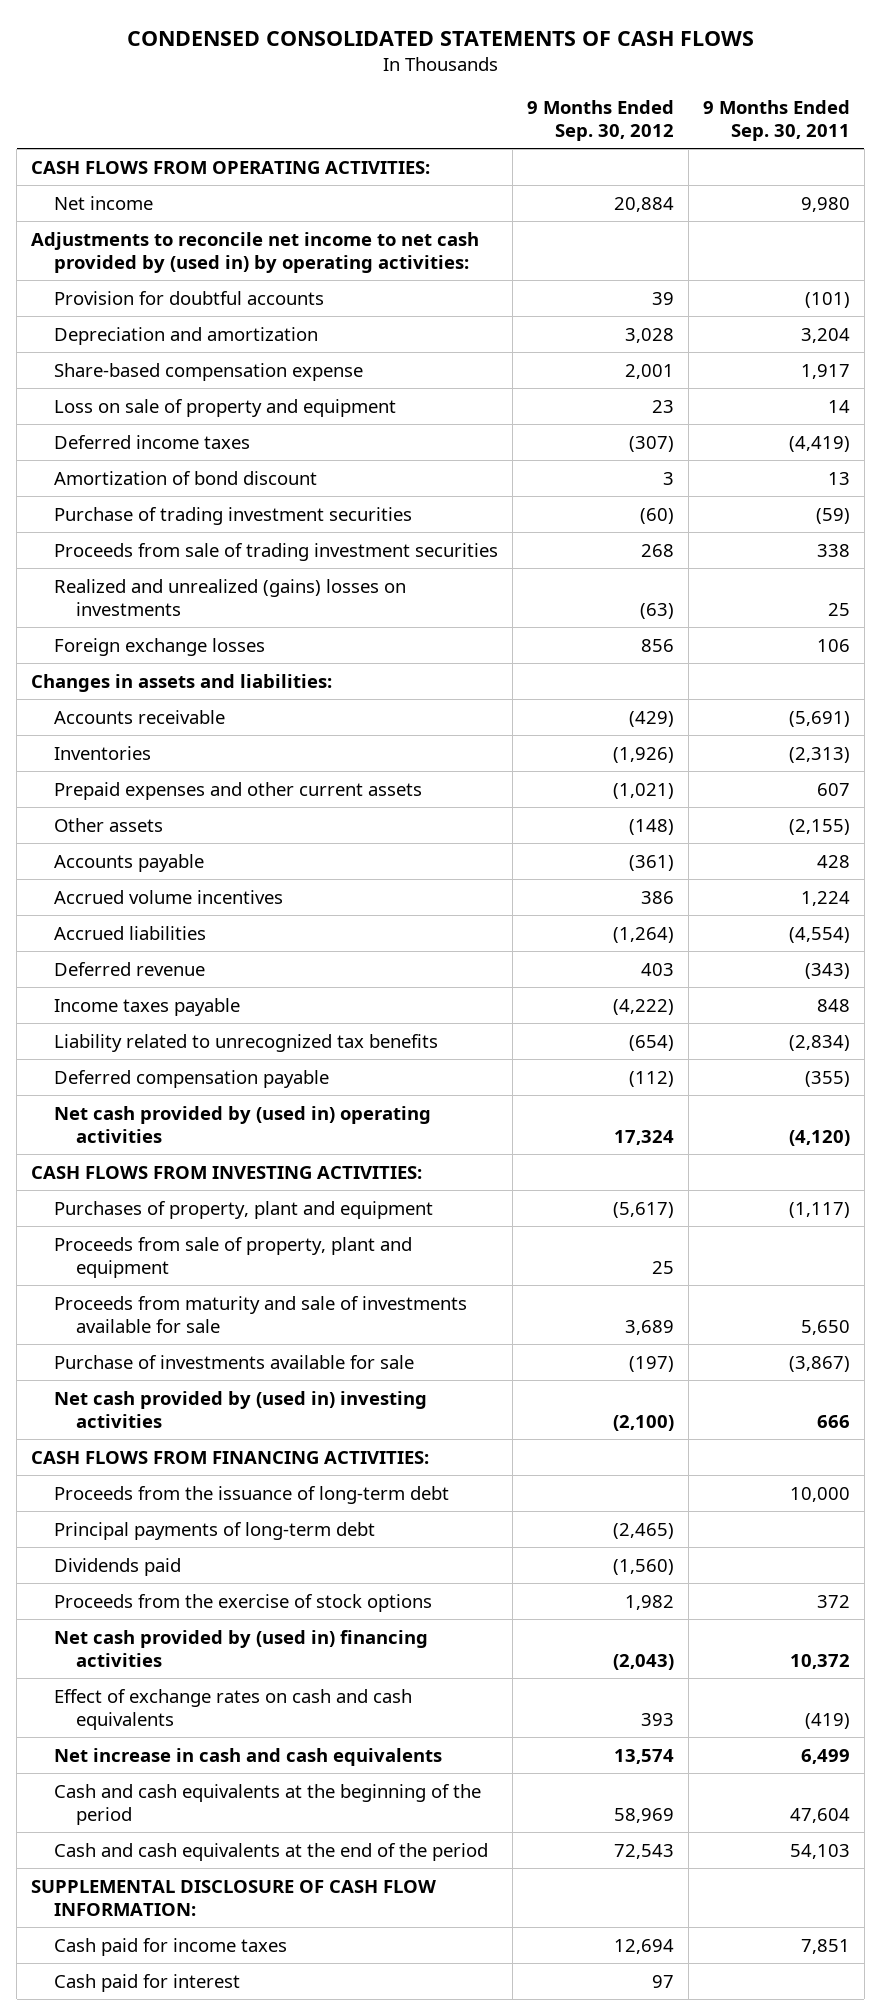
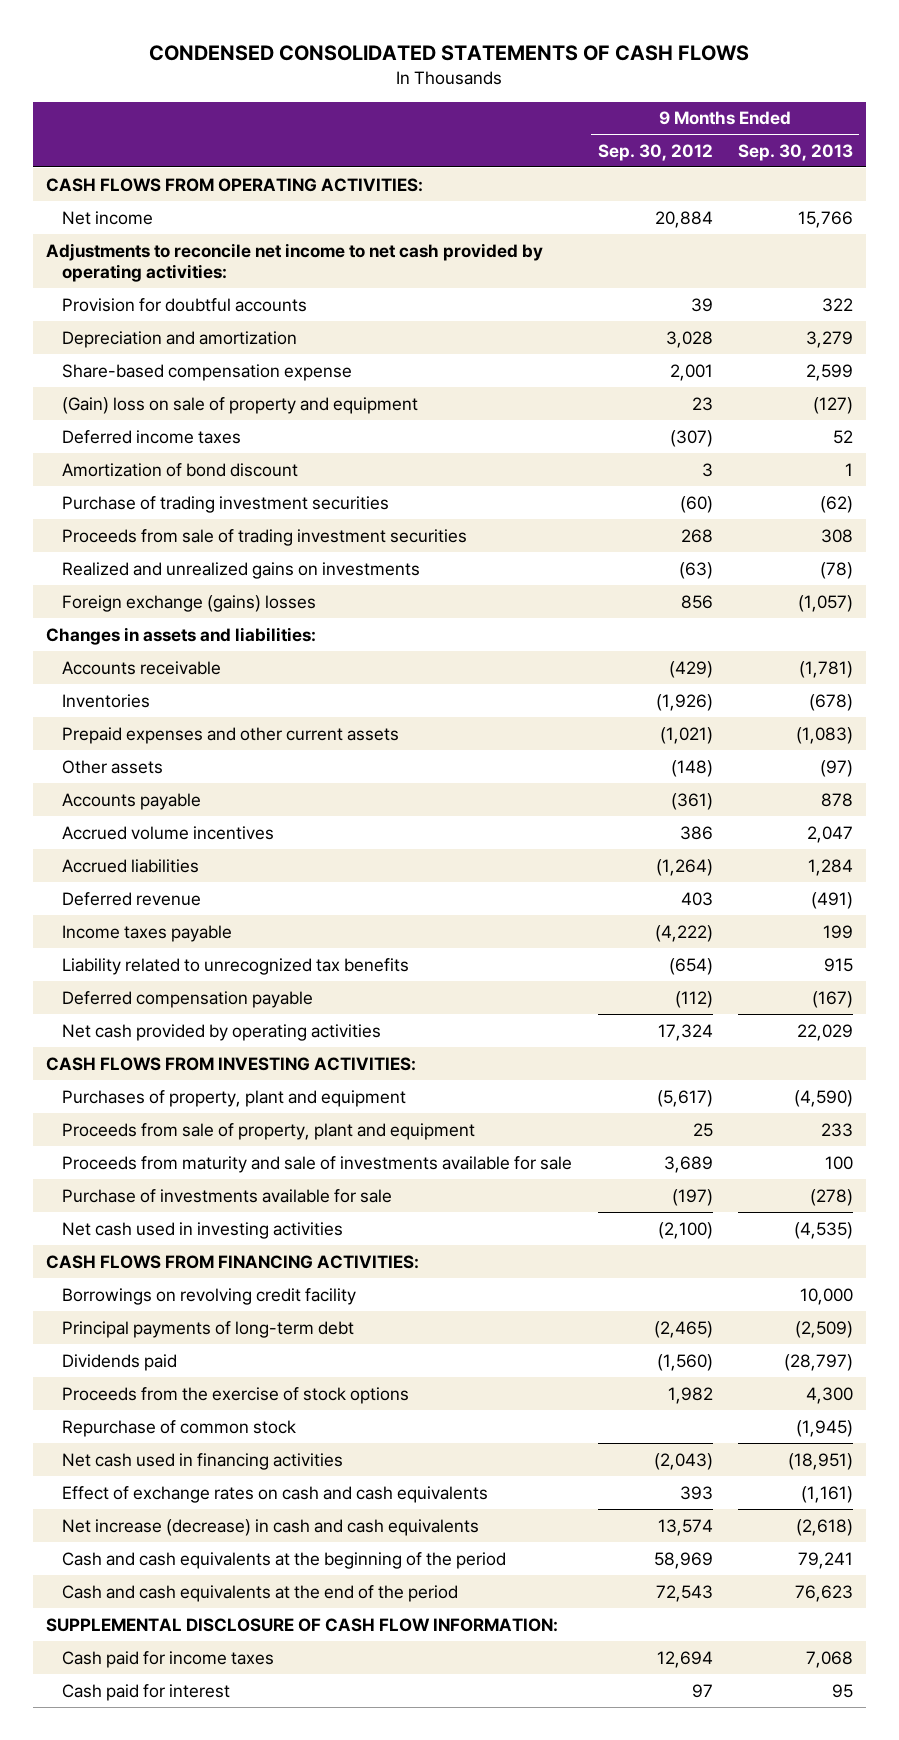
- | 9 Months Ended Sep. 30, 2012 | 9 Months Ended Sep. 30, 2011
+ | 9 Months Ended Sep. 30, 2012 | 9 Months Ended Sep. 30, 2013
- Adjustments to reconcile net income to net cash provided by (used in) by operating activities:
+ Adjustments to reconcile net income to net cash provided by operating activities:
- Loss on sale of property and equipment | 23 | 14
+ (Gain) loss on sale of property and equipment | 23 | (127)
- Realized and unrealized (gains) losses on investments | (63) | 25
- Foreign exchange losses | 856 | 106
+ Realized and unrealized gains on investments | (63) | (78)
+ Foreign exchange (gains) losses | 856 | (1,057)
- Net cash provided by (used in) operating activities | 17,324 | (4,120)
+ Net cash provided by operating activities | 17,324 | 22,029
- Net cash provided by (used in) investing activities | (2,100) | 666
+ Net cash used in investing activities | (2,100) | (4,535)
- Proceeds from the issuance of long-term debt | | 10,000
+ Borrowings on revolving credit facility | | 10,000
- Net cash provided by (used in) financing activities | (2,043) | 10,372
+ Repurchase of common stock | | (1,945)
+ Net cash used in financing activities | (2,043) | (18,951)
- Net increase in cash and cash equivalents | 13,574 | 6,499
+ Net increase (decrease) in cash and cash equivalents | 13,574 | (2,618)

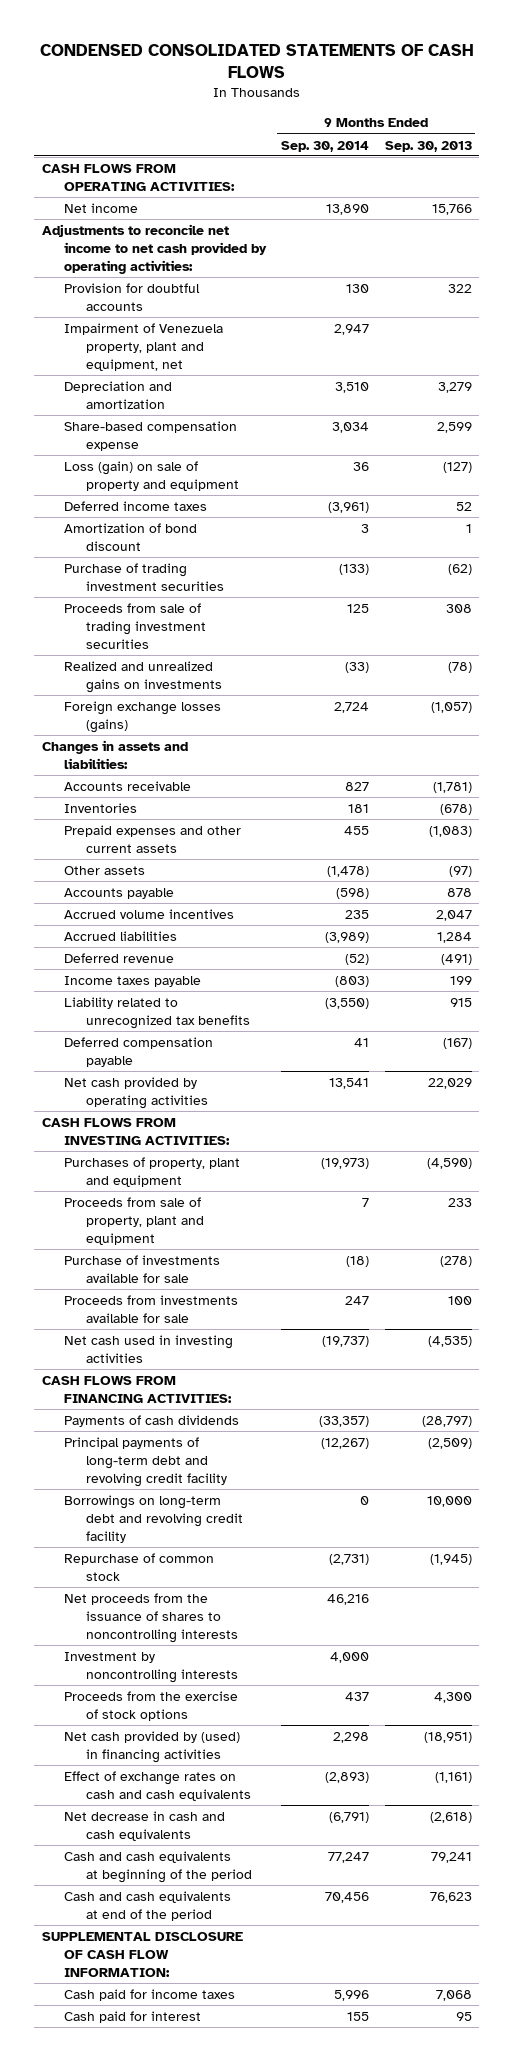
- | 9 Months Ended Sep. 30, 2012 | 9 Months Ended Sep. 30, 2013
+ | 9 Months Ended Sep. 30, 2014 | 9 Months Ended Sep. 30, 2013
+ Impairment of Venezuela property, plant and equipment, net | 2,947 |
- (Gain) loss on sale of property and equipment | 23 | (127)
+ Loss (gain) on sale of property and equipment | 36 | (127)
- Foreign exchange (gains) losses | 856 | (1,057)
+ Foreign exchange losses (gains) | 2,724 | (1,057)
- Proceeds from maturity and sale of investments available for sale | 3,689 | 100
+ Proceeds from investments available for sale | 247 | 100
- Borrowings on revolving credit facility | | 10,000
- Principal payments of long-term debt | (2,465) | (2,509)
- Dividends paid | (1,560) | (28,797)
+ Payments of cash dividends | (33,357) | (28,797)
+ Principal payments of long-term debt and revolving credit facility | (12,267) | (2,509)
+ Borrowings on long-term debt and revolving credit facility | 0 | 10,000
- Net cash used in financing activities | (2,043) | (18,951)
+ Net proceeds from the issuance of shares to noncontrolling interests | 46,216 |
+ Investment by noncontrolling interests | 4,000 |
moved down: Proceeds from the exercise of stock options | 437 | 4,300
+ Net cash provided by (used) in financing activities | 2,298 | (18,951)
- Net increase (decrease) in cash and cash equivalents | 13,574 | (2,618)
- Cash and cash equivalents at the beginning of the period | 58,969 | 79,241
- Cash and cash equivalents at the end of the period | 72,543 | 76,623
+ Net decrease in cash and cash equivalents | (6,791) | (2,618)
+ Cash and cash equivalents at beginning of the period | 77,247 | 79,241
+ Cash and cash equivalents at end of the period | 70,456 | 76,623

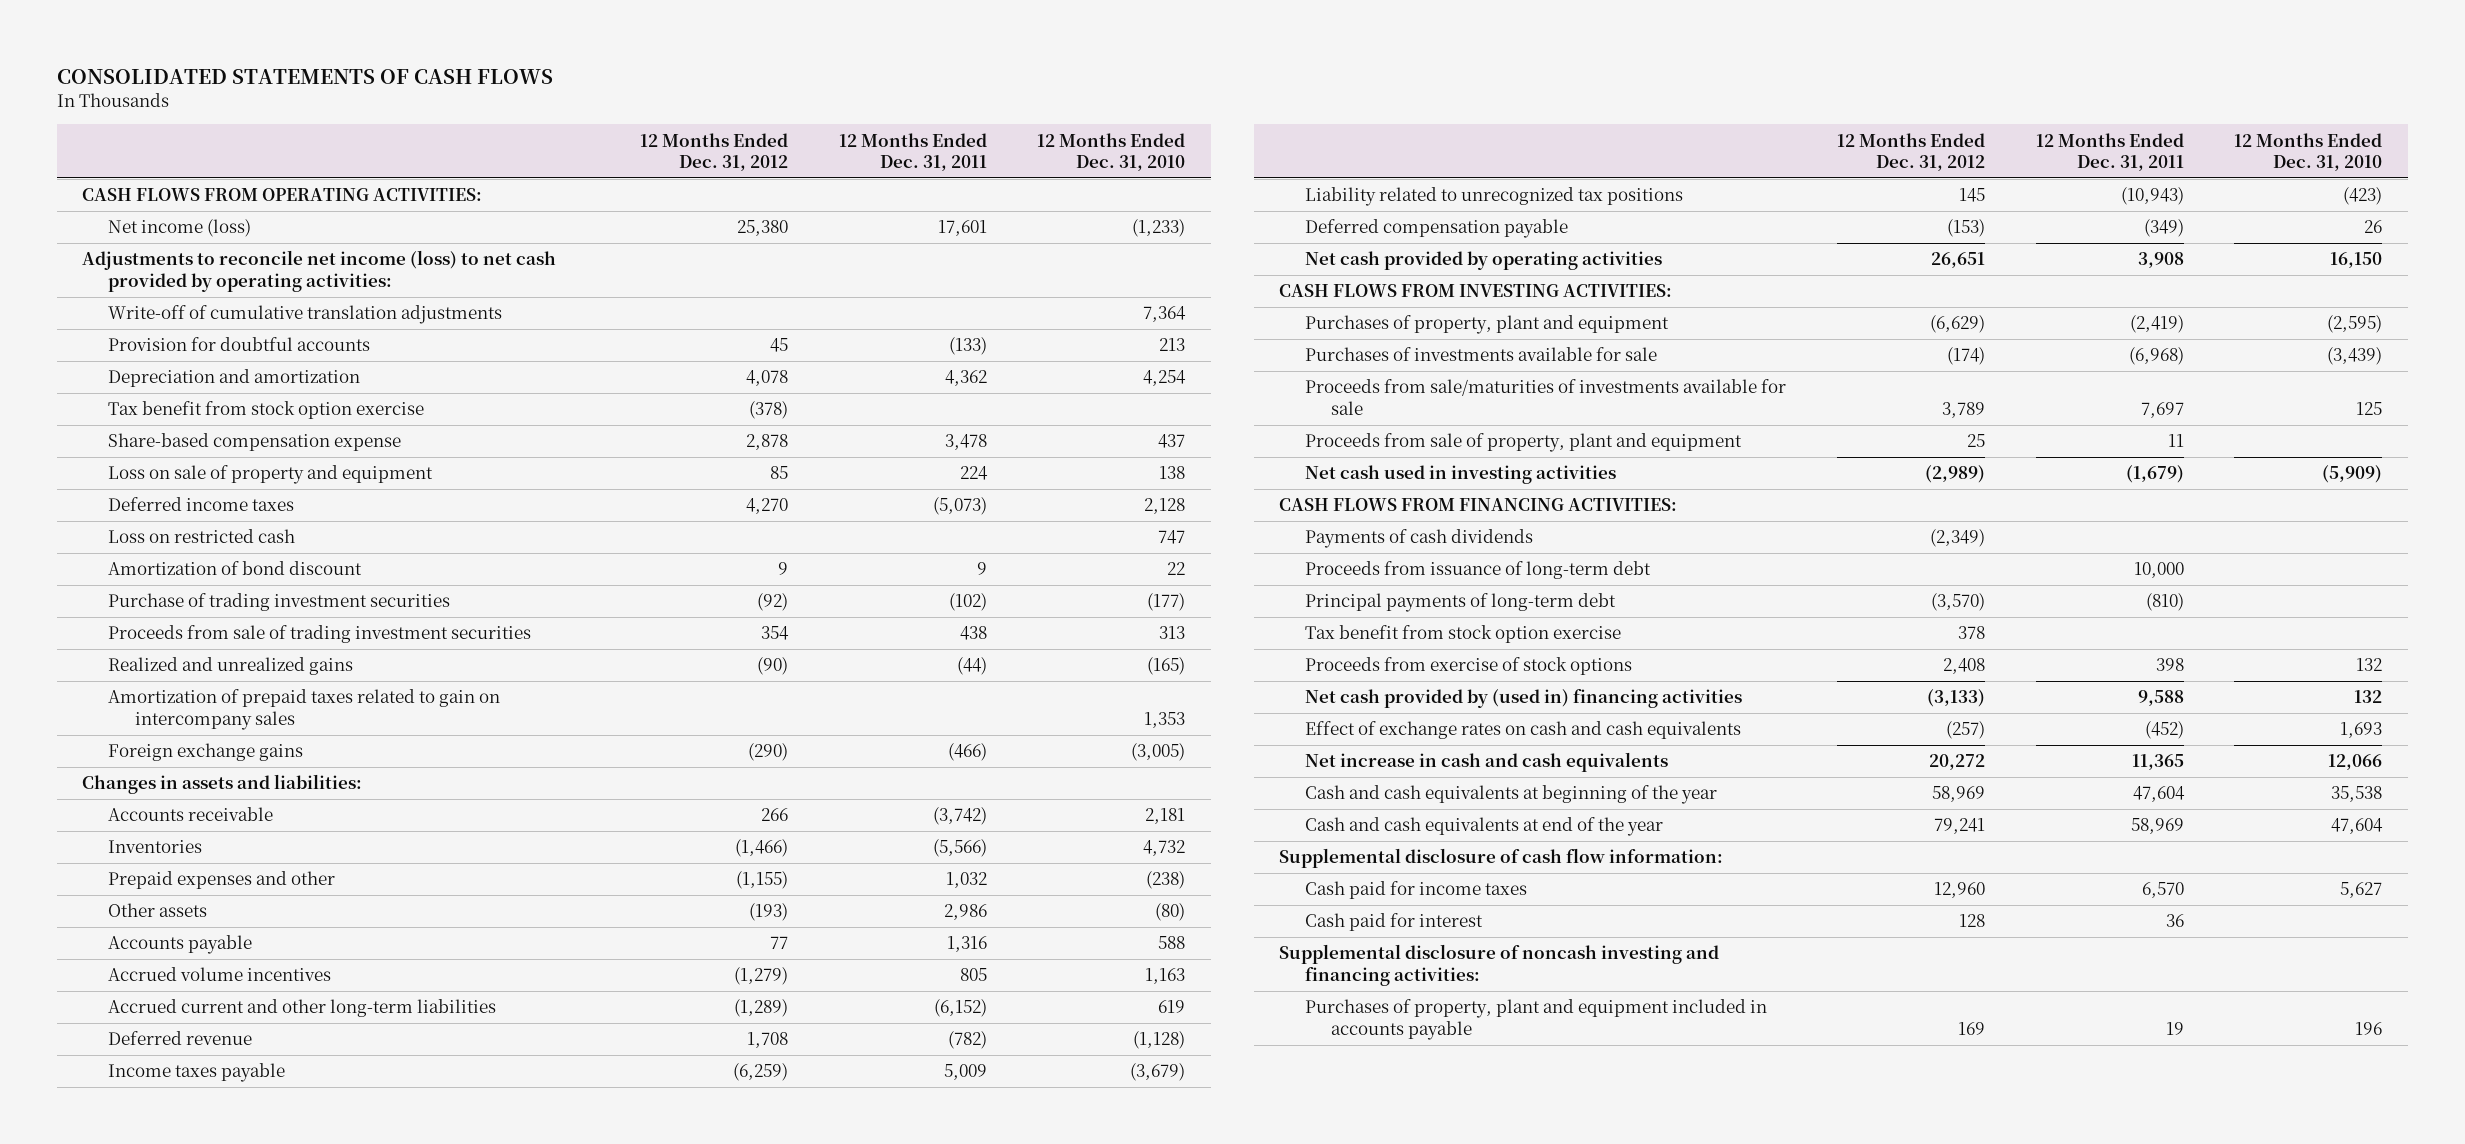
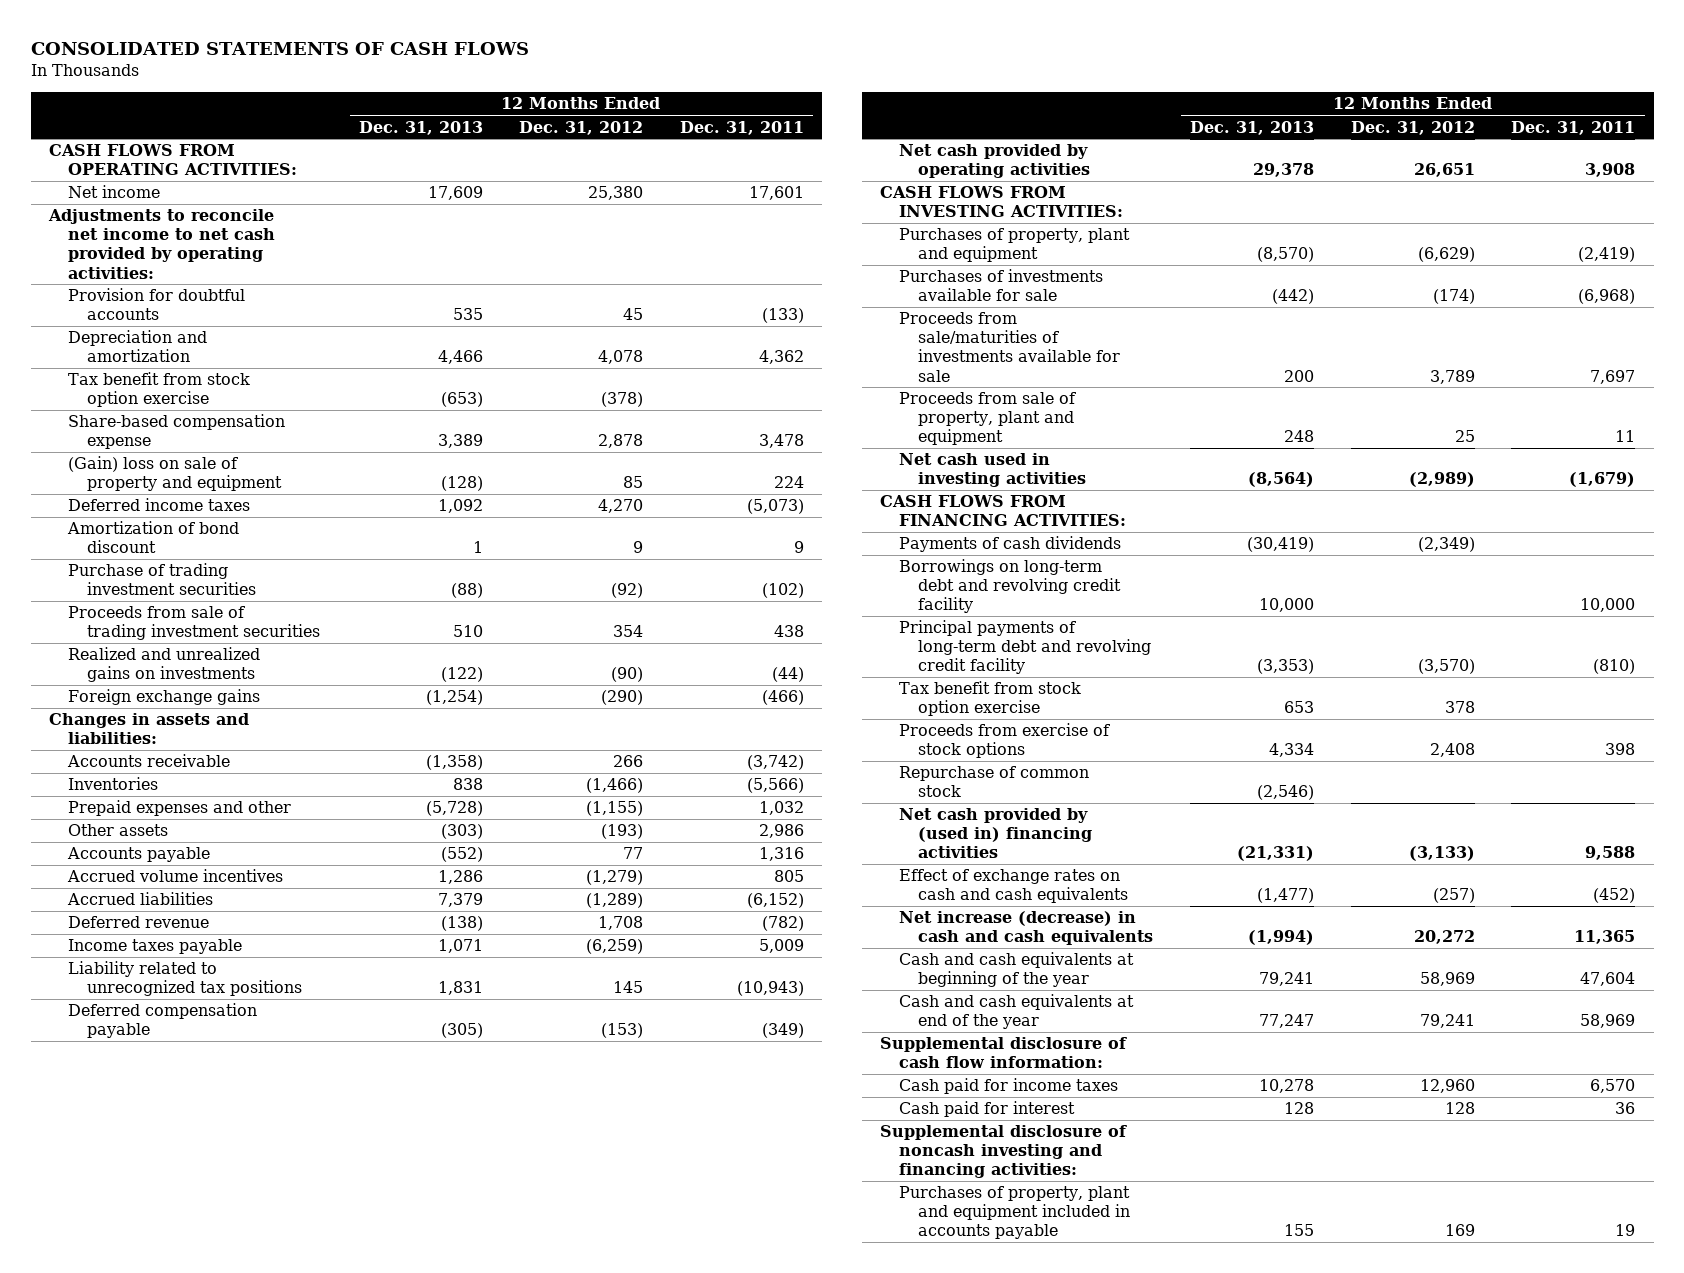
- | 12 Months Ended Dec. 31, 2012 | 12 Months Ended Dec. 31, 2011 | 12 Months Ended Dec. 31, 2010
+ | 12 Months Ended Dec. 31, 2013 | 12 Months Ended Dec. 31, 2012 | 12 Months Ended Dec. 31, 2011
- Net income (loss) | 25,380 | 17,601 | (1,233)
- Adjustments to reconcile net income (loss) to net cash provided by operating activities:
- Write-off of cumulative translation adjustments | | | 7,364
+ Net income | 17,609 | 25,380 | 17,601
+ Adjustments to reconcile net income to net cash provided by operating activities:
- Loss on sale of property and equipment | 85 | 224 | 138
+ (Gain) loss on sale of property and equipment | (128) | 85 | 224
- Loss on restricted cash | | | 747
- Realized and unrealized gains | (90) | (44) | (165)
- Amortization of prepaid taxes related to gain on intercompany sales | | | 1,353
+ Realized and unrealized gains on investments | (122) | (90) | (44)
- Accrued current and other long-term liabilities | (1,289) | (6,152) | 619
+ Accrued liabilities | 7,379 | (1,289) | (6,152)
- Proceeds from issuance of long-term debt | | 10,000 |
- Principal payments of long-term debt | (3,570) | (810) |
+ Borrowings on long-term debt and revolving credit facility | 10,000 | | 10,000
+ Principal payments of long-term debt and revolving credit facility | (3,353) | (3,570) | (810)
+ Repurchase of common stock | (2,546) | |
- Net increase in cash and cash equivalents | 20,272 | 11,365 | 12,066
+ Net increase (decrease) in cash and cash equivalents | (1,994) | 20,272 | 11,365

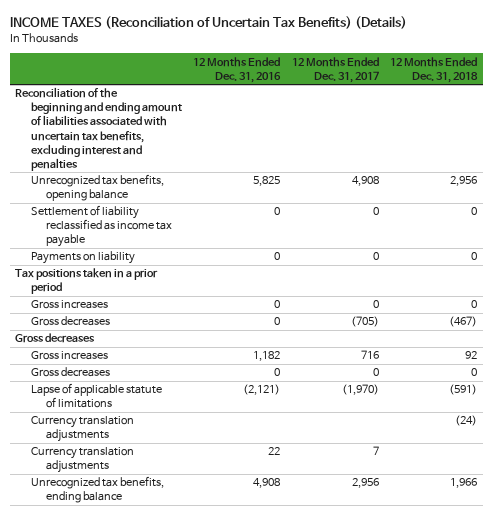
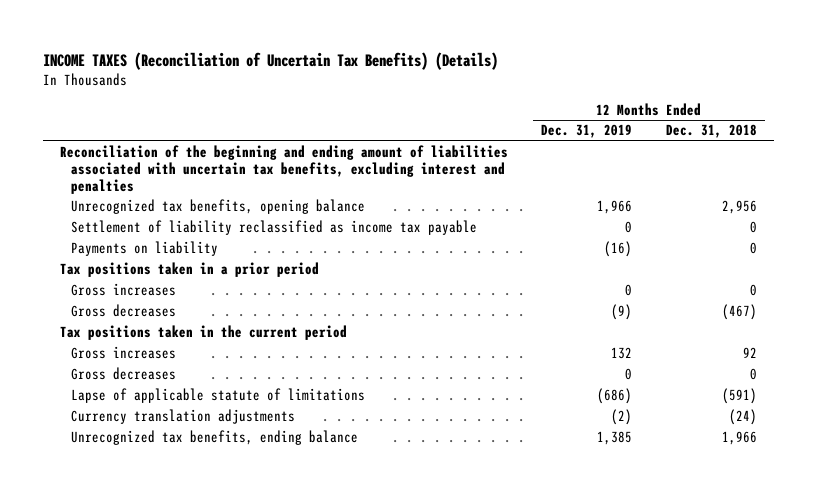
- | 12 Months Ended Dec. 31, 2016 | 12 Months Ended Dec. 31, 2017 | 12 Months Ended Dec. 31, 2018
+ | 12 Months Ended Dec. 31, 2019 | 12 Months Ended Dec. 31, 2018
- Gross decreases
+ Tax positions taken in the current period
- Currency translation adjustments | 22 | 7 |

